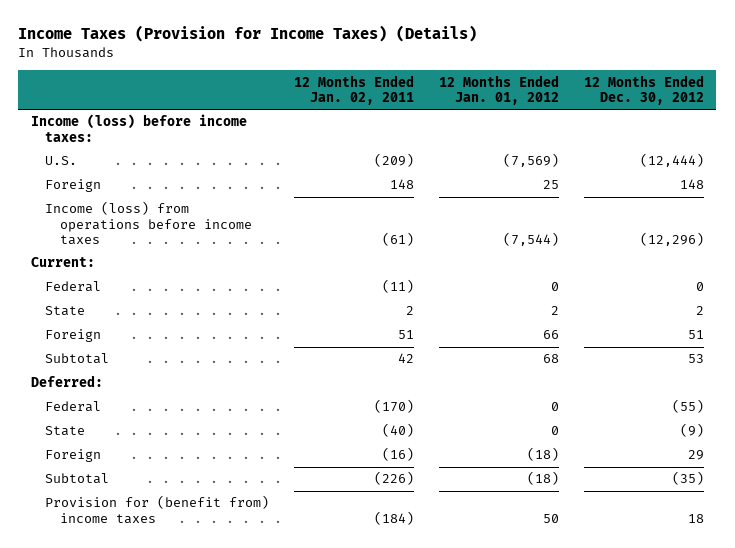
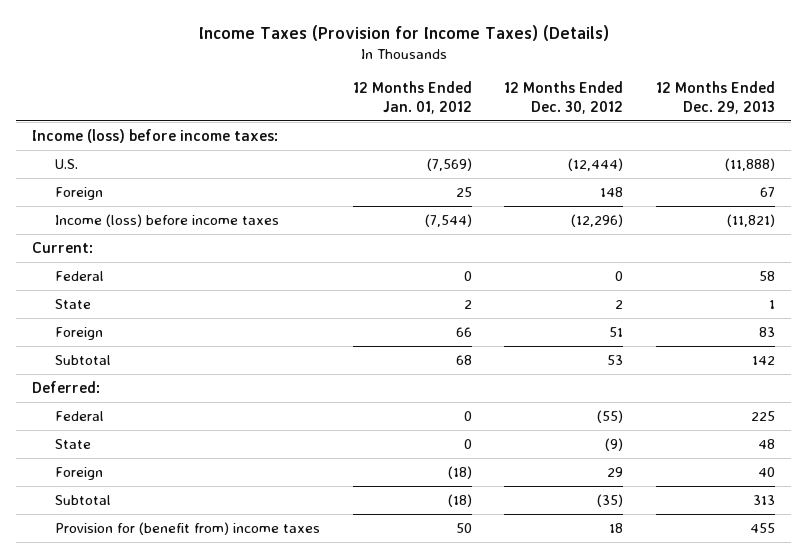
- | 12 Months Ended Jan. 02, 2011 | 12 Months Ended Jan. 01, 2012 | 12 Months Ended Dec. 30, 2012
+ | 12 Months Ended Jan. 01, 2012 | 12 Months Ended Dec. 30, 2012 | 12 Months Ended Dec. 29, 2013
- Income (loss) from operations before income taxes | (61) | (7,544) | (12,296)
+ Income (loss) before income taxes | (7,544) | (12,296) | (11,821)

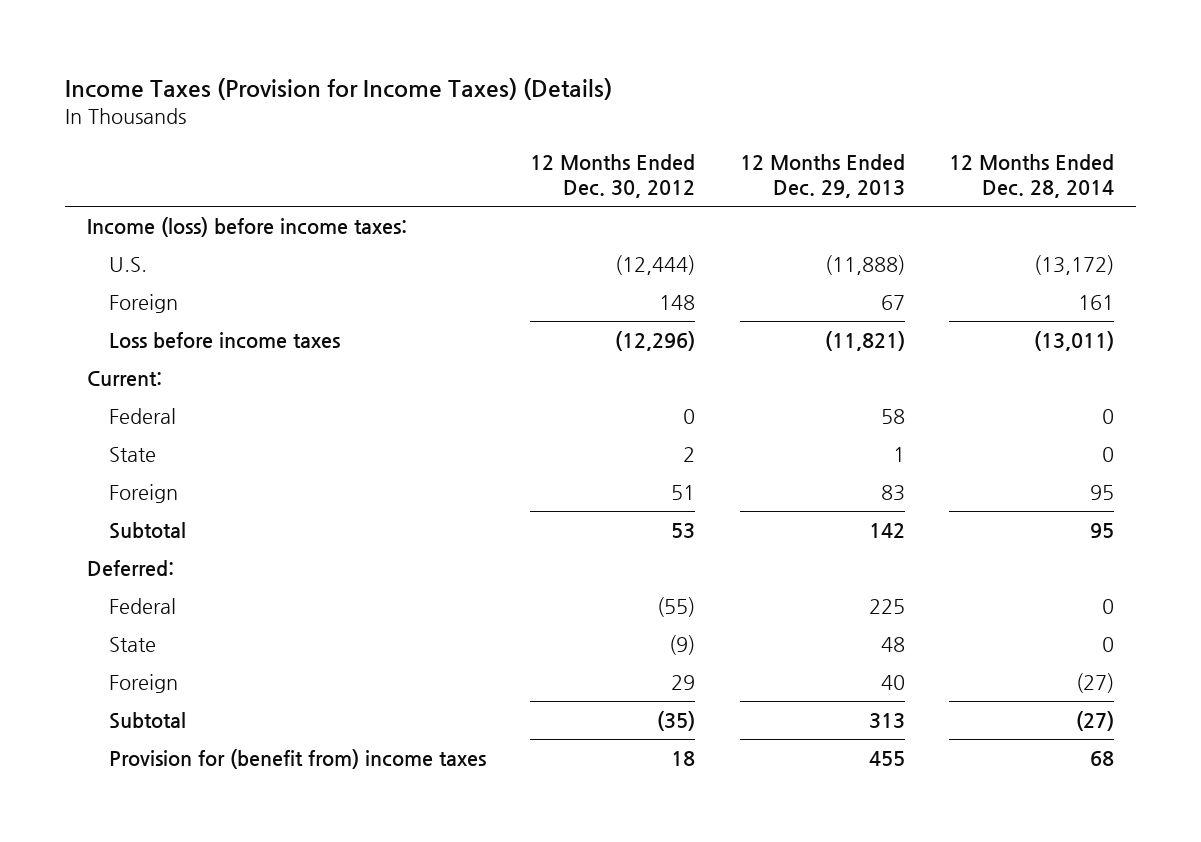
- | 12 Months Ended Jan. 01, 2012 | 12 Months Ended Dec. 30, 2012 | 12 Months Ended Dec. 29, 2013
+ | 12 Months Ended Dec. 30, 2012 | 12 Months Ended Dec. 29, 2013 | 12 Months Ended Dec. 28, 2014
- Income (loss) before income taxes | (7,544) | (12,296) | (11,821)
+ Loss before income taxes | (12,296) | (11,821) | (13,011)

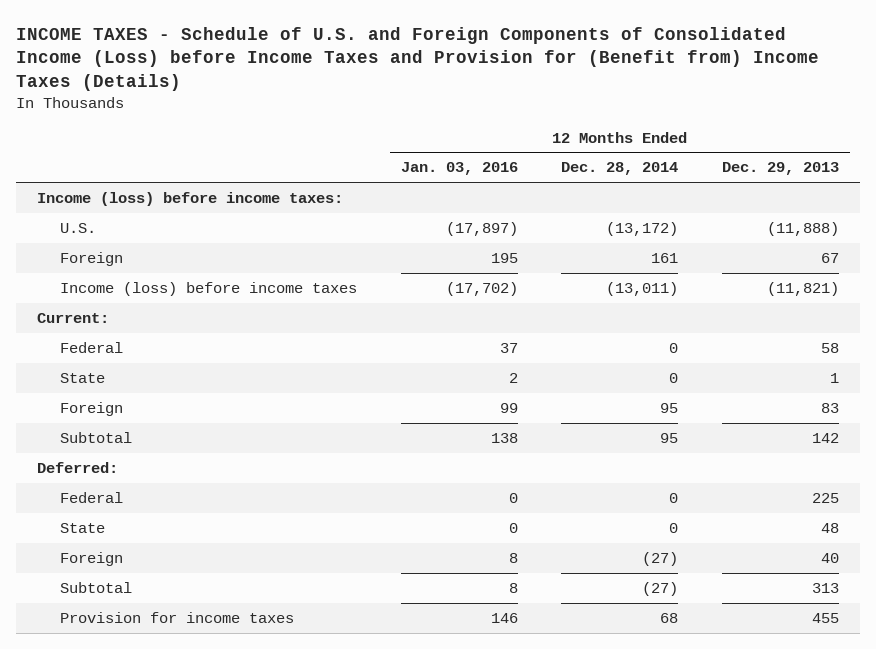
- Income Taxes (Provision for Income Taxes) (Details)
+ INCOME TAXES - Schedule of U.S. and Foreign Components of Consolidated Income (Loss) before Income Taxes and Provision for (Benefit from) Income Taxes (Details)
- | 12 Months Ended Dec. 30, 2012 | 12 Months Ended Dec. 29, 2013 | 12 Months Ended Dec. 28, 2014
+ | 12 Months Ended Jan. 03, 2016 | 12 Months Ended Dec. 28, 2014 | 12 Months Ended Dec. 29, 2013
- Loss before income taxes | (12,296) | (11,821) | (13,011)
+ Income (loss) before income taxes | (17,702) | (13,011) | (11,821)
- Provision for (benefit from) income taxes | 18 | 455 | 68
+ Provision for income taxes | 146 | 68 | 455

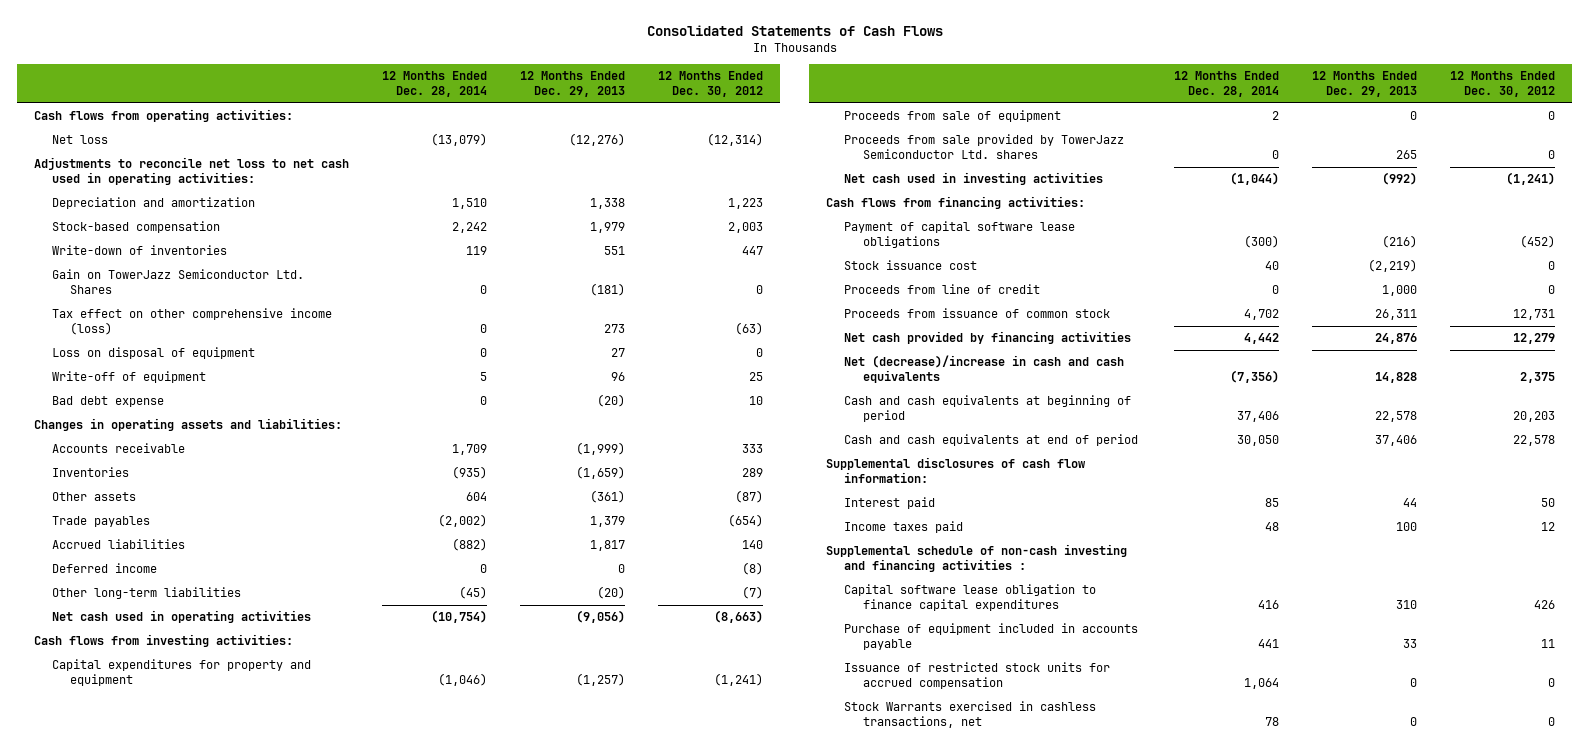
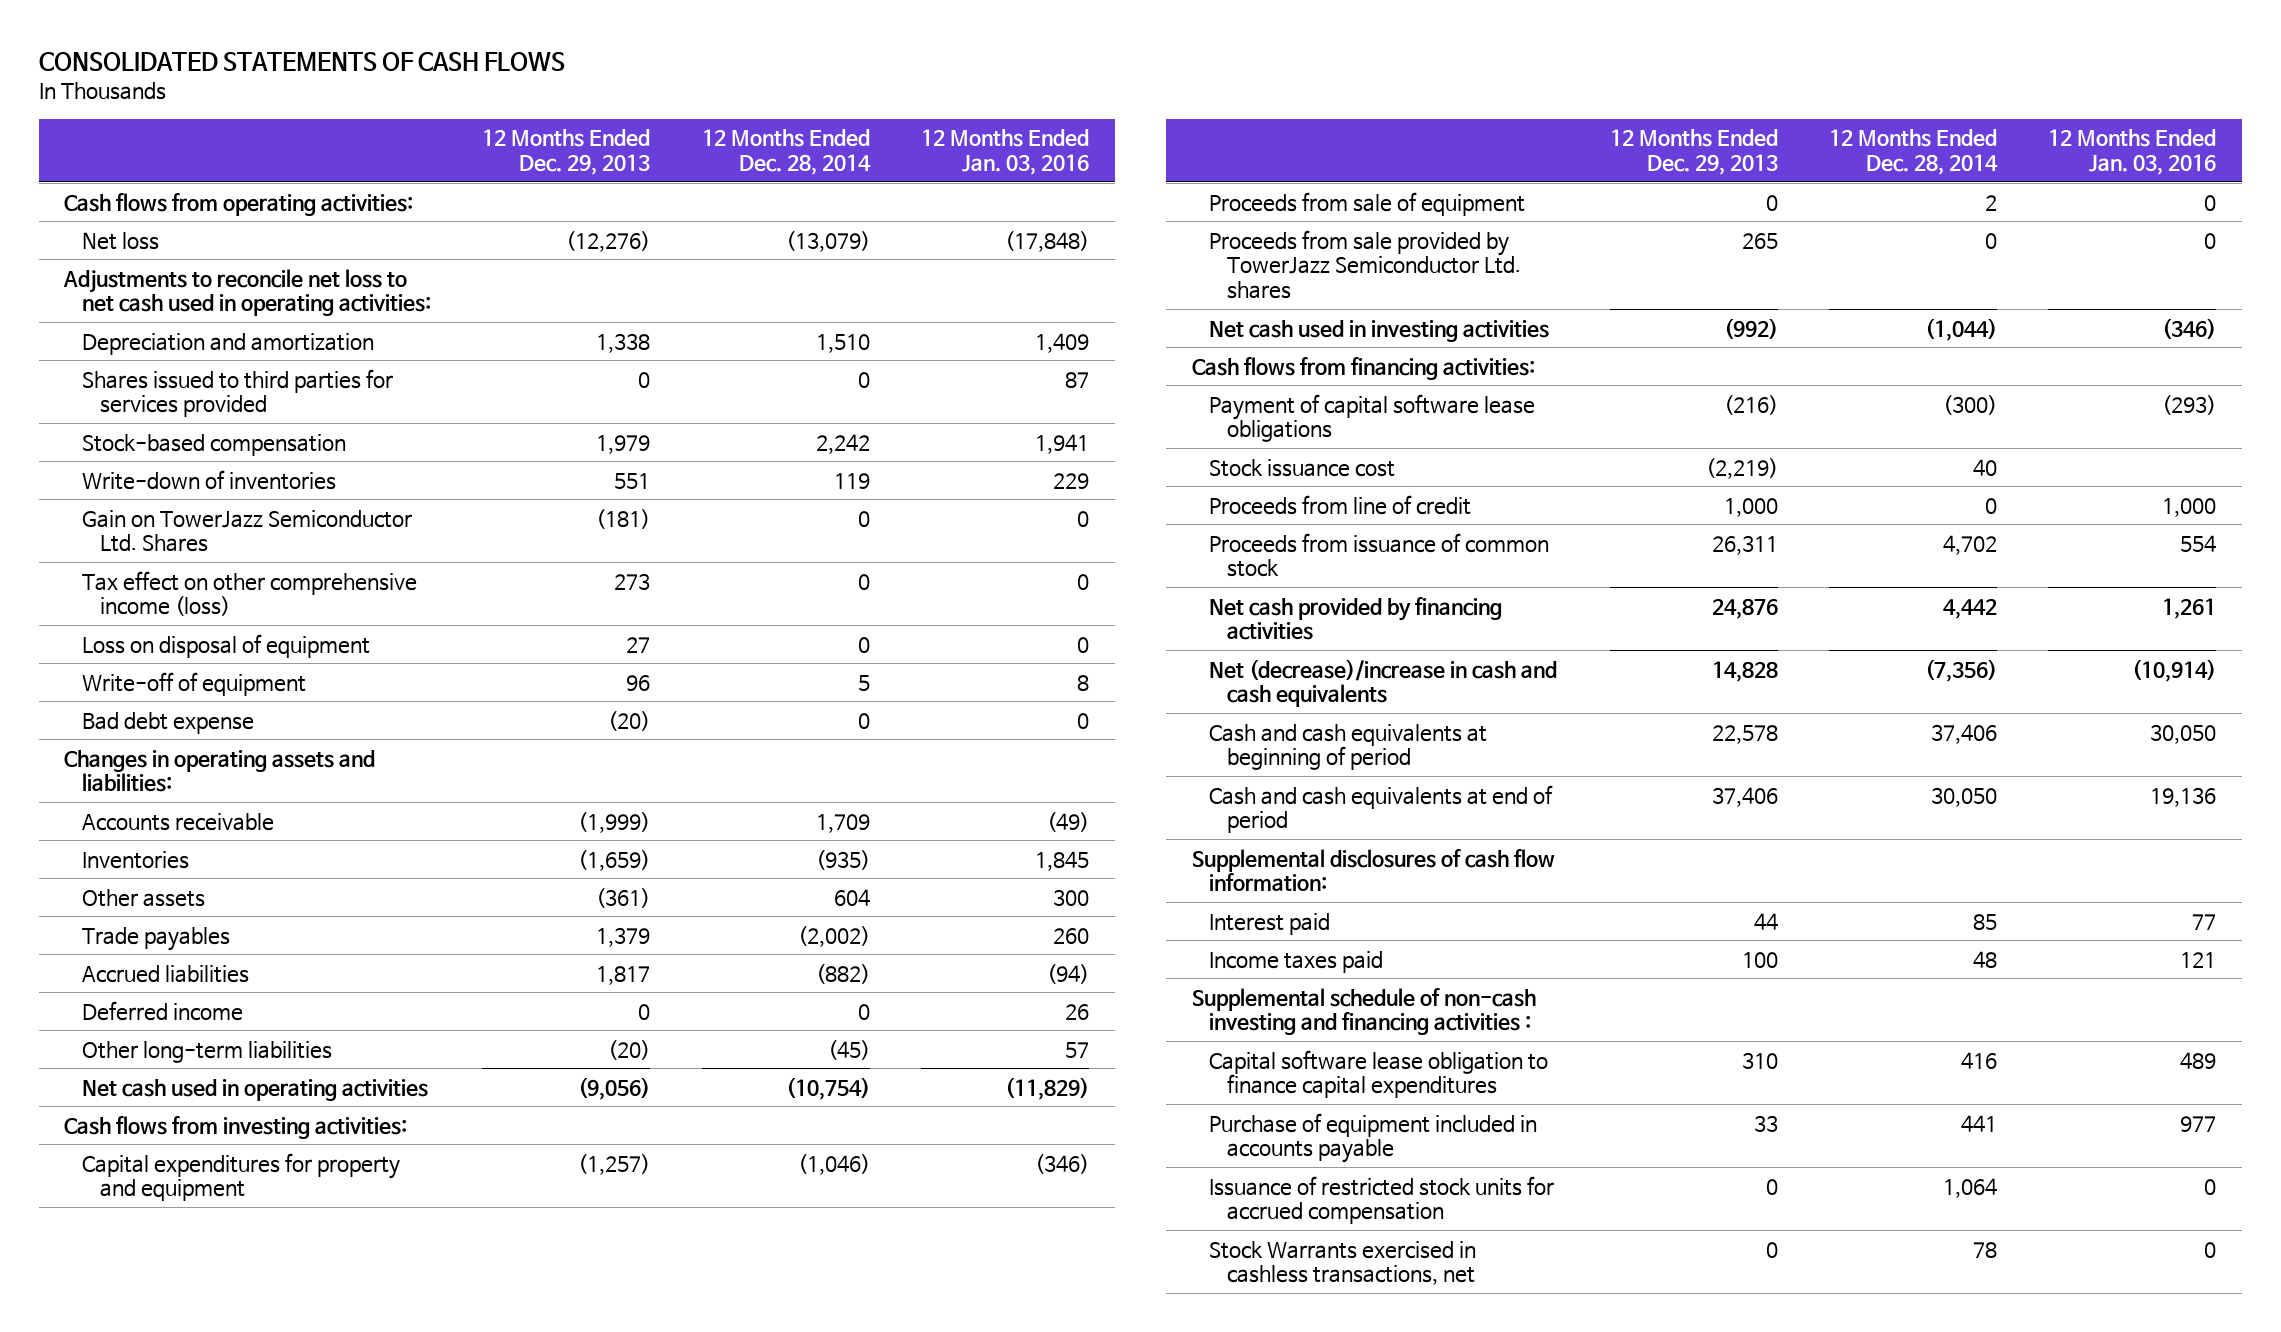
- Consolidated Statements of Cash Flows
+ CONSOLIDATED STATEMENTS OF CASH FLOWS
- | 12 Months Ended Dec. 28, 2014 | 12 Months Ended Dec. 29, 2013 | 12 Months Ended Dec. 30, 2012
+ | 12 Months Ended Dec. 29, 2013 | 12 Months Ended Dec. 28, 2014 | 12 Months Ended Jan. 03, 2016
+ Shares issued to third parties for services provided | 0 | 0 | 87

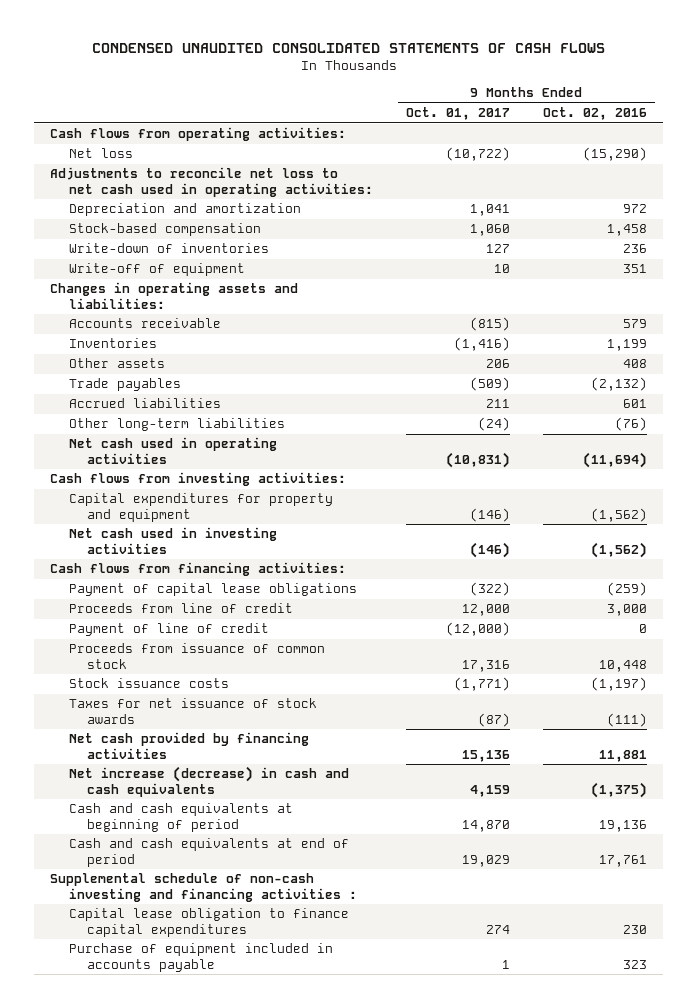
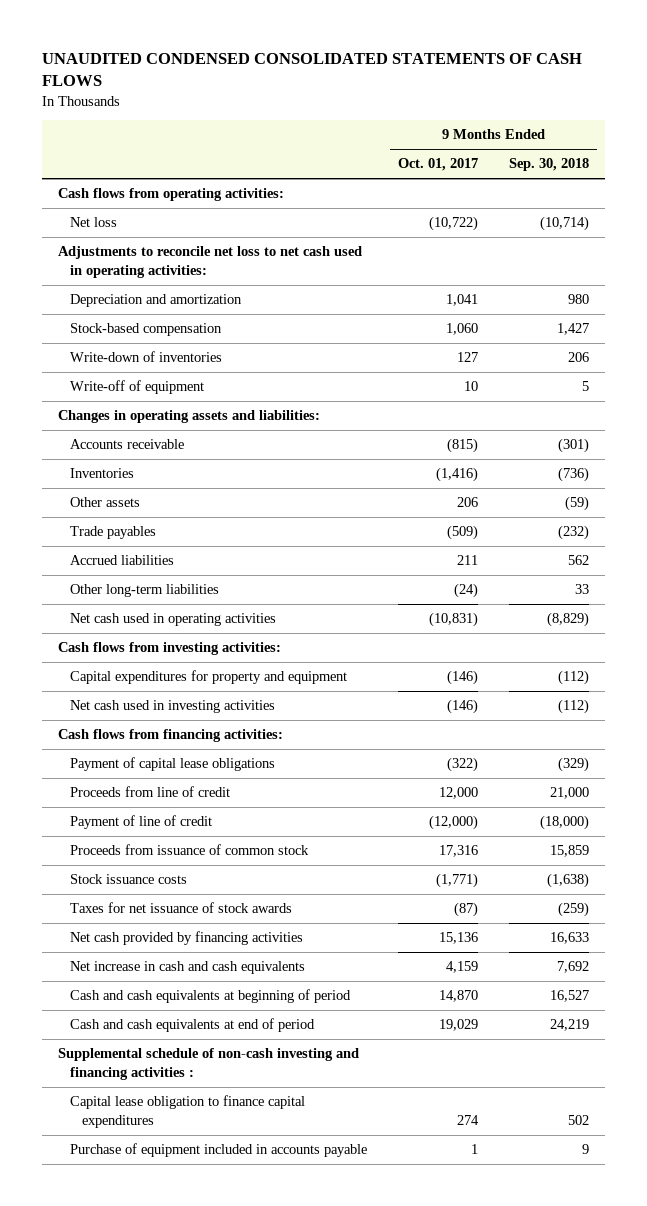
- CONDENSED UNAUDITED CONSOLIDATED STATEMENTS OF CASH FLOWS
+ UNAUDITED CONDENSED CONSOLIDATED STATEMENTS OF CASH FLOWS
- | 9 Months Ended Oct. 01, 2017 | 9 Months Ended Oct. 02, 2016
+ | 9 Months Ended Oct. 01, 2017 | 9 Months Ended Sep. 30, 2018
- Net increase (decrease) in cash and cash equivalents | 4,159 | (1,375)
+ Net increase in cash and cash equivalents | 4,159 | 7,692

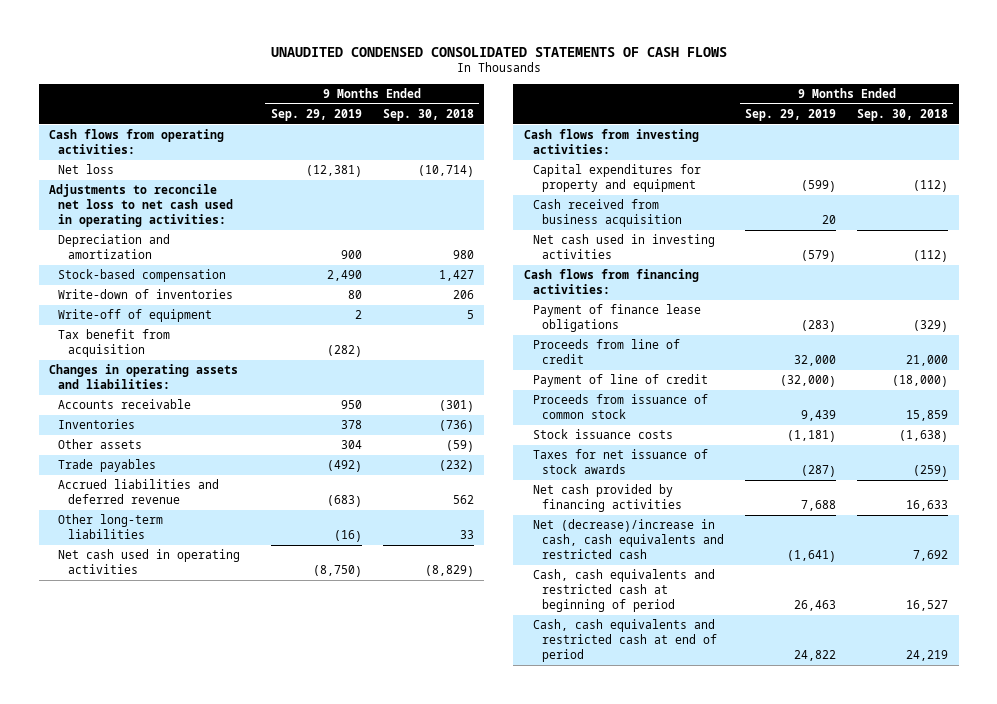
- | 9 Months Ended Oct. 01, 2017 | 9 Months Ended Sep. 30, 2018
+ | 9 Months Ended Sep. 29, 2019 | 9 Months Ended Sep. 30, 2018
+ Tax benefit from acquisition | (282) |
- Accrued liabilities | 211 | 562
+ Accrued liabilities and deferred revenue | (683) | 562
+ Cash received from business acquisition | 20 |
- Payment of capital lease obligations | (322) | (329)
+ Payment of finance lease obligations | (283) | (329)
- Net increase in cash and cash equivalents | 4,159 | 7,692
- Cash and cash equivalents at beginning of period | 14,870 | 16,527
- Cash and cash equivalents at end of period | 19,029 | 24,219
- Supplemental schedule of non-cash investing and financing activities :
- Capital lease obligation to finance capital expenditures | 274 | 502
- Purchase of equipment included in accounts payable | 1 | 9
+ Net (decrease)/increase in cash, cash equivalents and restricted cash | (1,641) | 7,692
+ Cash, cash equivalents and restricted cash at beginning of period | 26,463 | 16,527
+ Cash, cash equivalents and restricted cash at end of period | 24,822 | 24,219

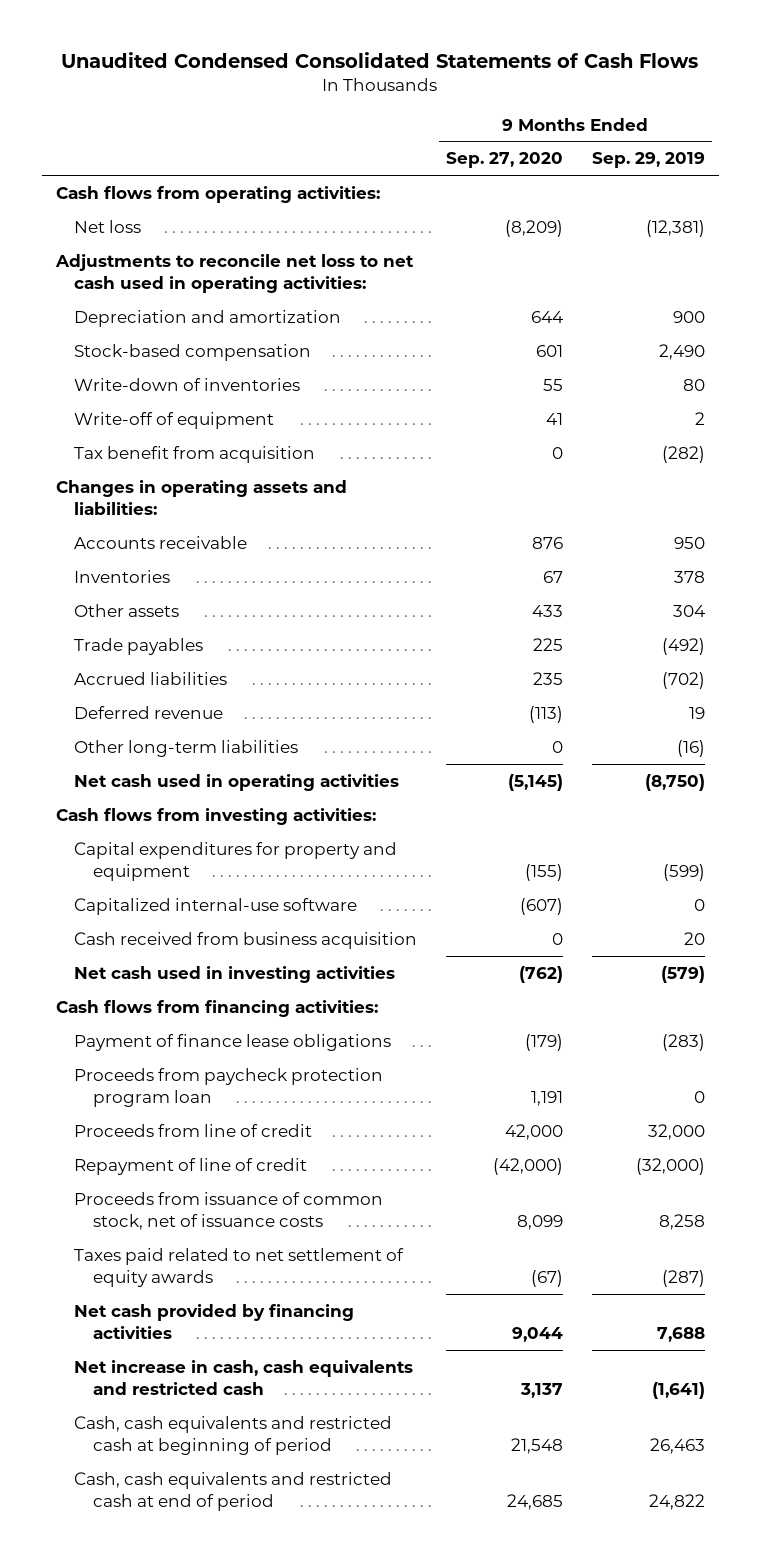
- UNAUDITED CONDENSED CONSOLIDATED STATEMENTS OF CASH FLOWS
+ Unaudited Condensed Consolidated Statements of Cash Flows
- | 9 Months Ended Sep. 29, 2019 | 9 Months Ended Sep. 30, 2018
+ | 9 Months Ended Sep. 27, 2020 | 9 Months Ended Sep. 29, 2019
- Accrued liabilities and deferred revenue | (683) | 562
+ Accrued liabilities | 235 | (702)
+ Deferred revenue | (113) | 19
+ Capitalized internal-use software | (607) | 0
+ Proceeds from paycheck protection program loan | 1,191 | 0
- Payment of line of credit | (32,000) | (18,000)
- Proceeds from issuance of common stock | 9,439 | 15,859
- Stock issuance costs | (1,181) | (1,638)
- Taxes for net issuance of stock awards | (287) | (259)
+ Repayment of line of credit | (42,000) | (32,000)
+ Proceeds from issuance of common stock, net of issuance costs | 8,099 | 8,258
+ Taxes paid related to net settlement of equity awards | (67) | (287)
- Net (decrease)/increase in cash, cash equivalents and restricted cash | (1,641) | 7,692
+ Net increase in cash, cash equivalents and restricted cash | 3,137 | (1,641)

